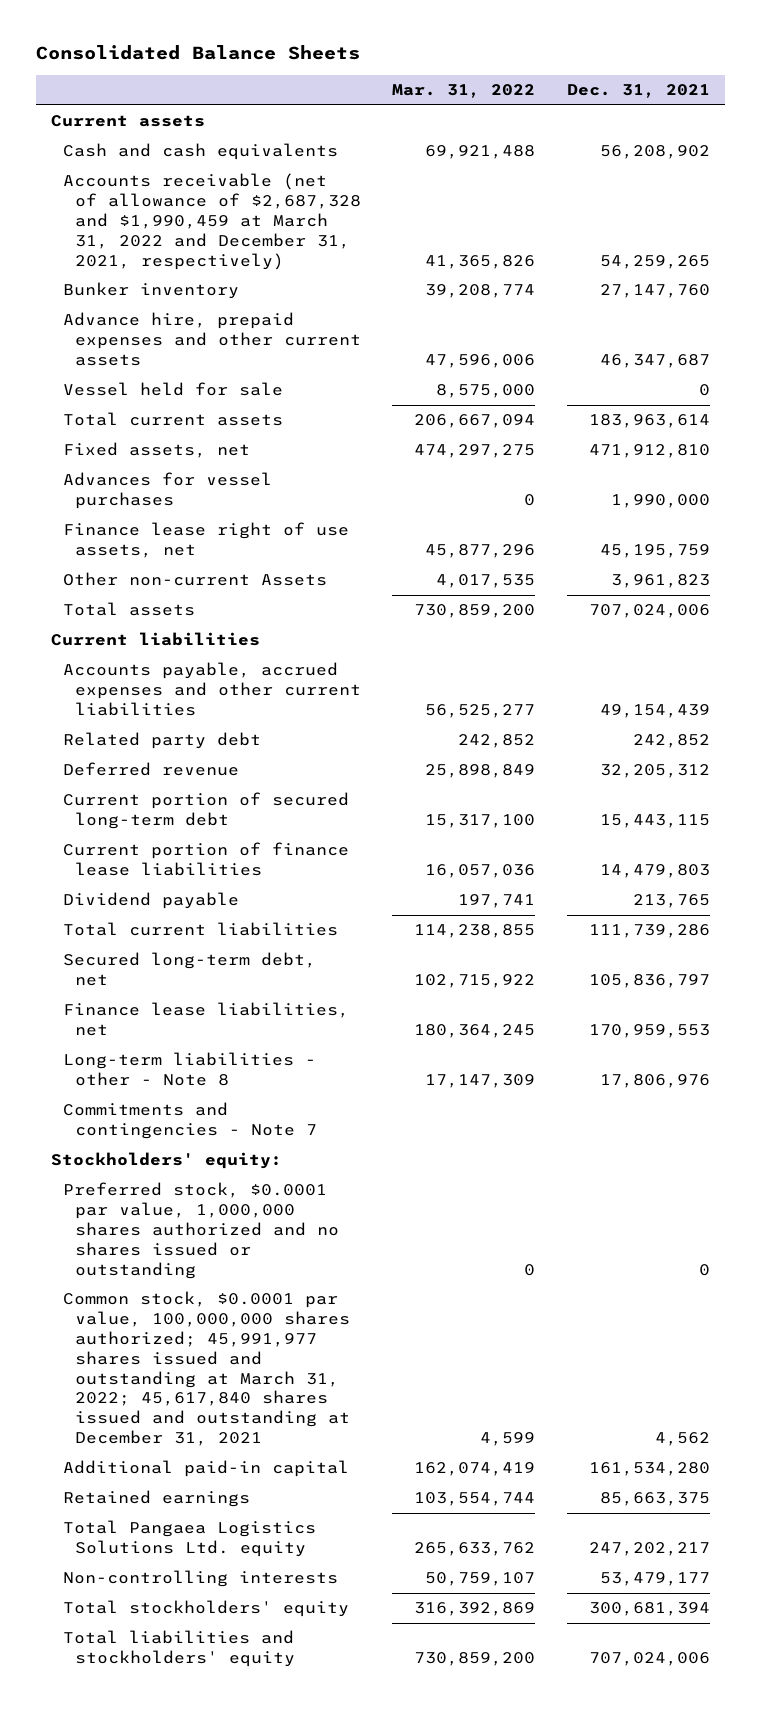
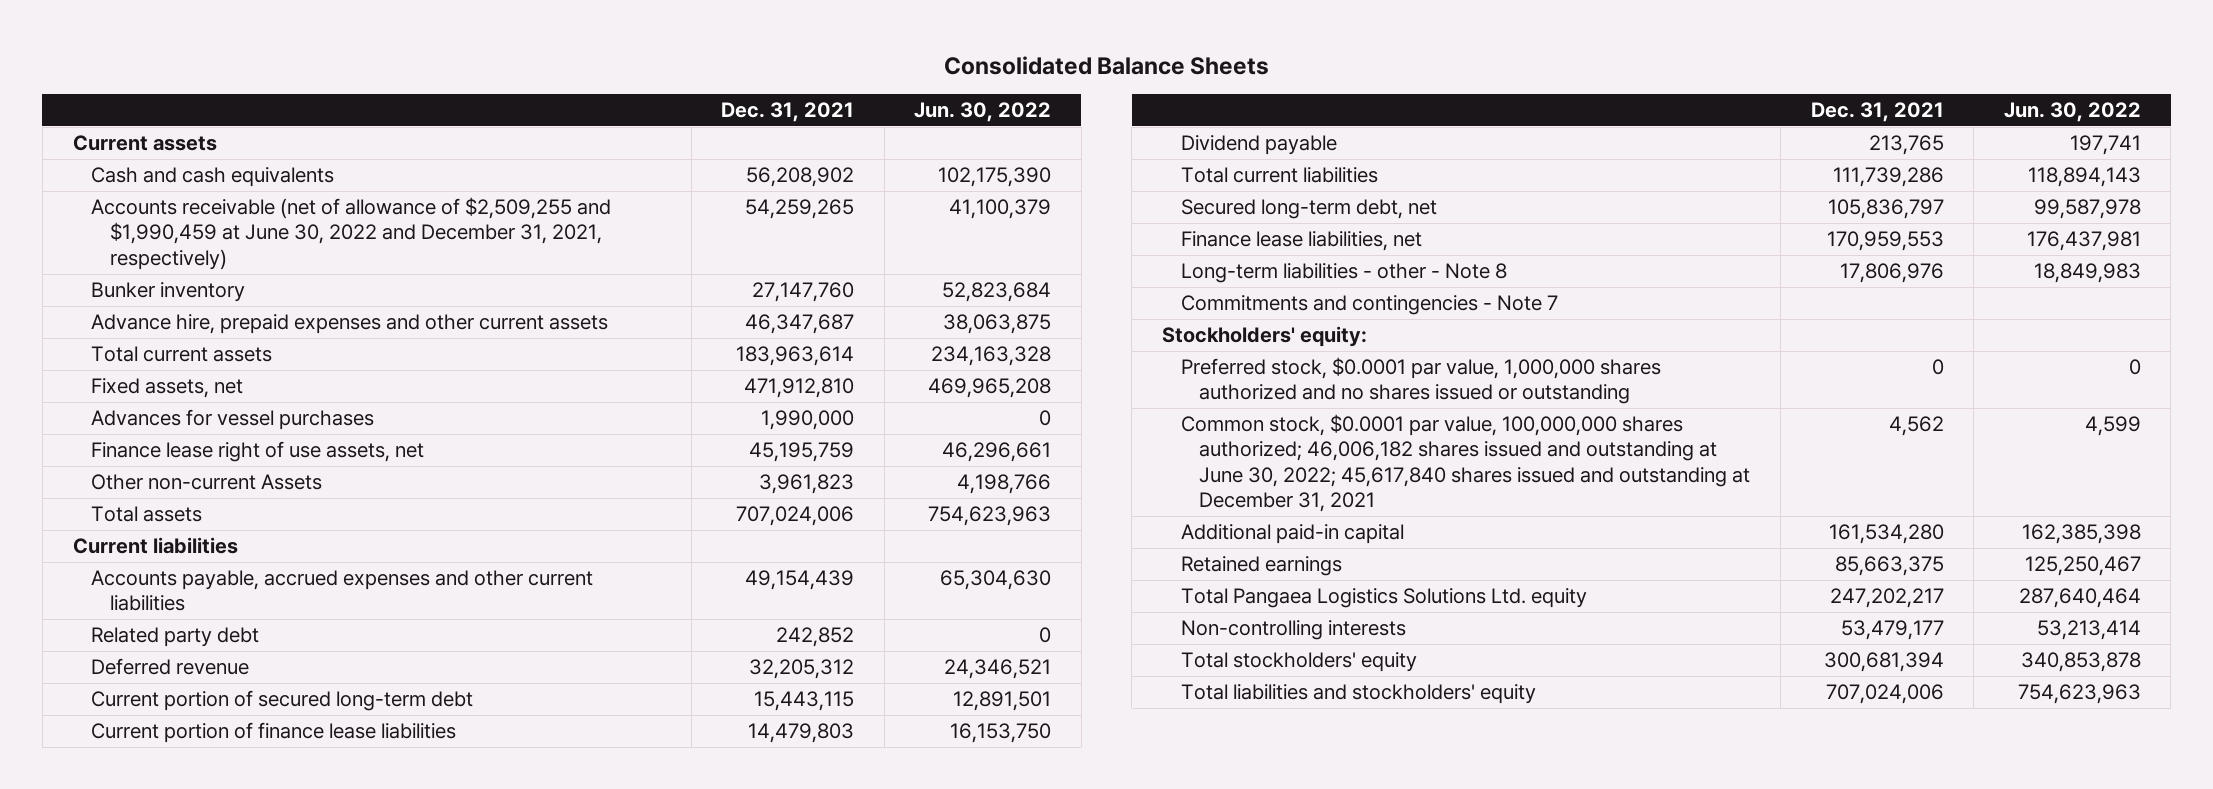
- | Mar. 31, 2022 | Dec. 31, 2021
+ | Dec. 31, 2021 | Jun. 30, 2022
- Accounts receivable (net of allowance of $2,687,328 and $1,990,459 at March 31, 2022 and December 31, 2021, respectively) | 41,365,826 | 54,259,265
+ Accounts receivable (net of allowance of $2,509,255 and $1,990,459 at June 30, 2022 and December 31, 2021, respectively) | 54,259,265 | 41,100,379
- Vessel held for sale | 8,575,000 | 0
- Common stock, $0.0001 par value, 100,000,000 shares authorized; 45,991,977 shares issued and outstanding at March 31, 2022; 45,617,840 shares issued and outstanding at December 31, 2021 | 4,599 | 4,562
+ Common stock, $0.0001 par value, 100,000,000 shares authorized; 46,006,182 shares issued and outstanding at June 30, 2022; 45,617,840 shares issued and outstanding at December 31, 2021 | 4,562 | 4,599

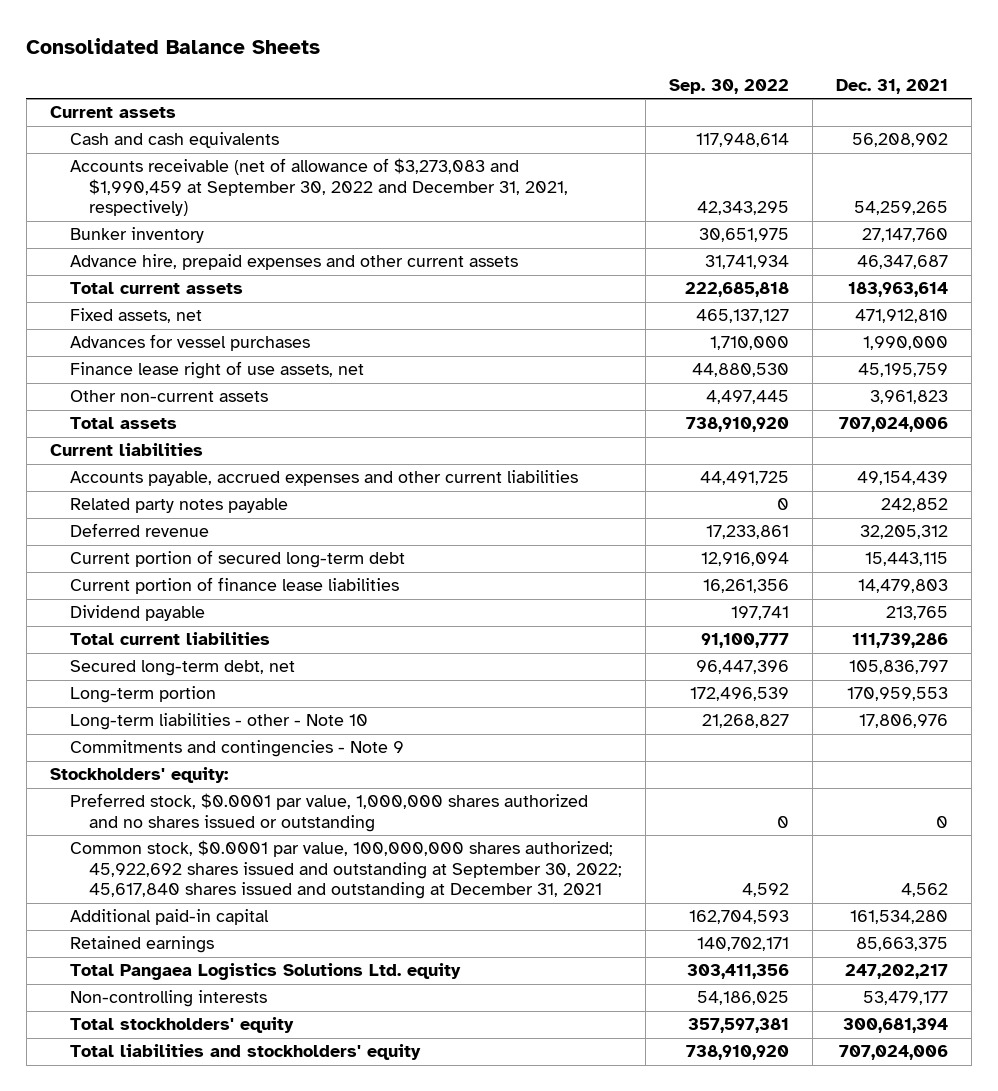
- | Dec. 31, 2021 | Jun. 30, 2022
+ | Sep. 30, 2022 | Dec. 31, 2021
- Accounts receivable (net of allowance of $2,509,255 and $1,990,459 at June 30, 2022 and December 31, 2021, respectively) | 54,259,265 | 41,100,379
+ Accounts receivable (net of allowance of $3,273,083 and $1,990,459 at September 30, 2022 and December 31, 2021, respectively) | 42,343,295 | 54,259,265
- Other non-current Assets | 3,961,823 | 4,198,766
+ Other non-current assets | 4,497,445 | 3,961,823
- Related party debt | 242,852 | 0
+ Related party notes payable | 0 | 242,852
- Finance lease liabilities, net | 170,959,553 | 176,437,981
- Long-term liabilities - other - Note 8 | 17,806,976 | 18,849,983
- Commitments and contingencies - Note 7
+ Long-term portion | 172,496,539 | 170,959,553
+ Long-term liabilities - other - Note 10 | 21,268,827 | 17,806,976
+ Commitments and contingencies - Note 9
- Common stock, $0.0001 par value, 100,000,000 shares authorized; 46,006,182 shares issued and outstanding at June 30, 2022; 45,617,840 shares issued and outstanding at December 31, 2021 | 4,562 | 4,599
+ Common stock, $0.0001 par value, 100,000,000 shares authorized; 45,922,692 shares issued and outstanding at September 30, 2022; 45,617,840 shares issued and outstanding at December 31, 2021 | 4,592 | 4,562

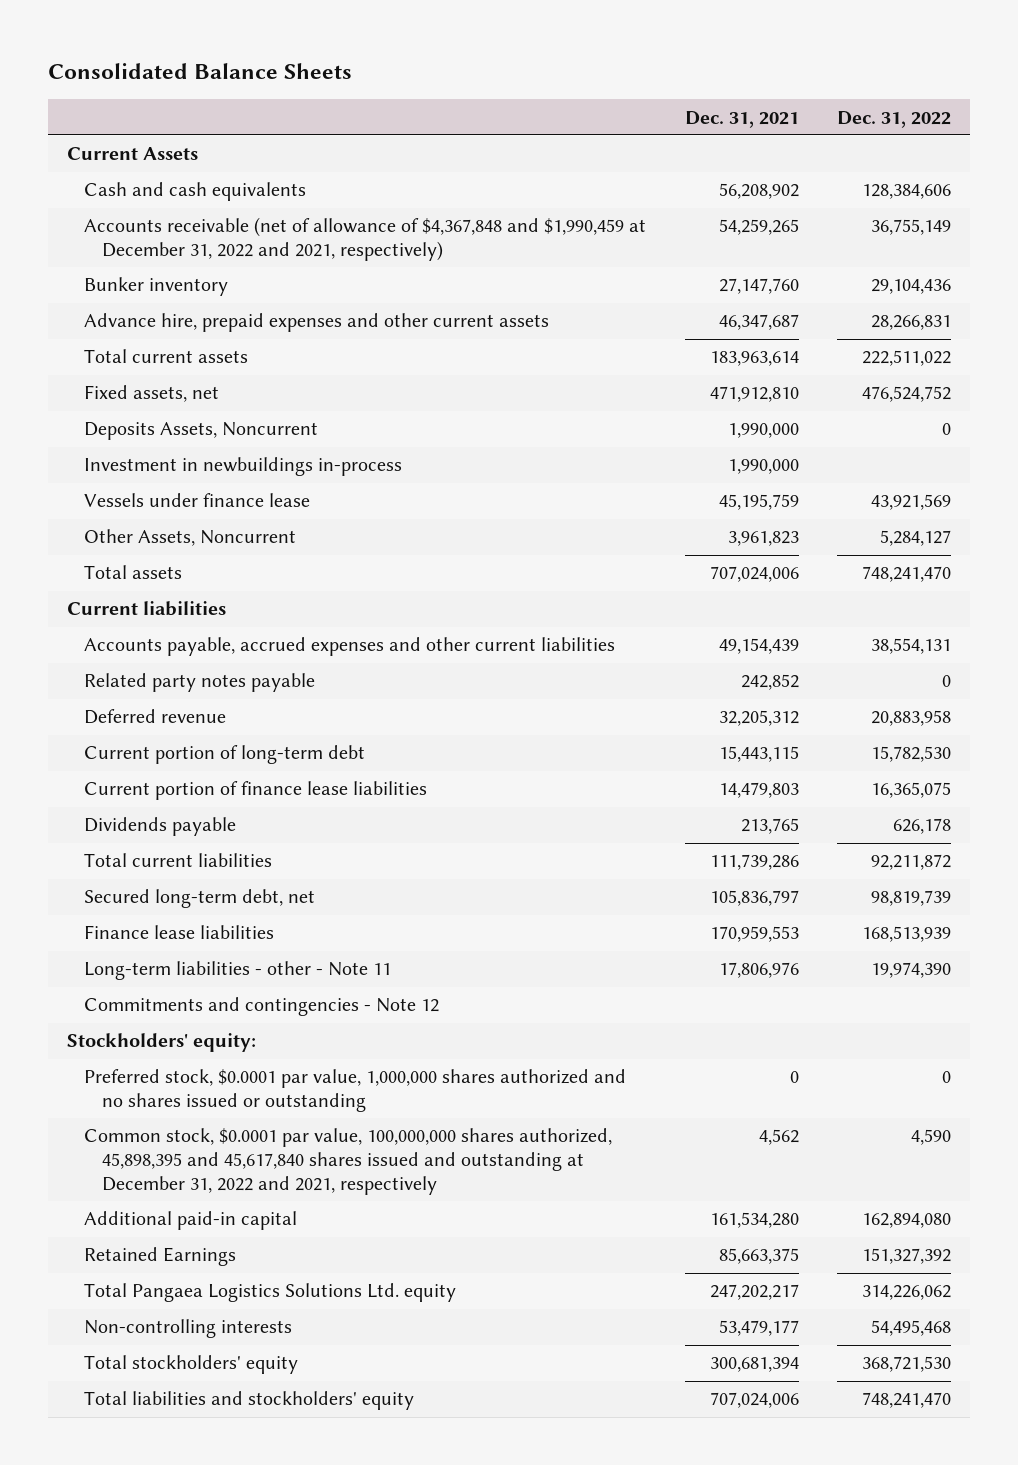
- | Sep. 30, 2022 | Dec. 31, 2021
+ | Dec. 31, 2021 | Dec. 31, 2022
- Current assets
+ Current Assets
- Accounts receivable (net of allowance of $3,273,083 and $1,990,459 at September 30, 2022 and December 31, 2021, respectively) | 42,343,295 | 54,259,265
+ Accounts receivable (net of allowance of $4,367,848 and $1,990,459 at December 31, 2022 and 2021, respectively) | 54,259,265 | 36,755,149
- Advances for vessel purchases | 1,710,000 | 1,990,000
- Finance lease right of use assets, net | 44,880,530 | 45,195,759
- Other non-current assets | 4,497,445 | 3,961,823
+ Deposits Assets, Noncurrent | 1,990,000 | 0
+ Investment in newbuildings in-process | 1,990,000 |
+ Vessels under finance lease | 45,195,759 | 43,921,569
+ Other Assets, Noncurrent | 3,961,823 | 5,284,127
- Current portion of secured long-term debt | 12,916,094 | 15,443,115
+ Current portion of long-term debt | 15,443,115 | 15,782,530
- Dividend payable | 197,741 | 213,765
+ Dividends payable | 213,765 | 626,178
- Long-term portion | 172,496,539 | 170,959,553
- Long-term liabilities - other - Note 10 | 21,268,827 | 17,806,976
- Commitments and contingencies - Note 9
+ Finance lease liabilities | 170,959,553 | 168,513,939
+ Long-term liabilities - other - Note 11 | 17,806,976 | 19,974,390
+ Commitments and contingencies - Note 12
- Common stock, $0.0001 par value, 100,000,000 shares authorized; 45,922,692 shares issued and outstanding at September 30, 2022; 45,617,840 shares issued and outstanding at December 31, 2021 | 4,592 | 4,562
+ Common stock, $0.0001 par value, 100,000,000 shares authorized, 45,898,395 and 45,617,840 shares issued and outstanding at December 31, 2022 and 2021, respectively | 4,562 | 4,590
- Retained earnings | 140,702,171 | 85,663,375
+ Retained Earnings | 85,663,375 | 151,327,392

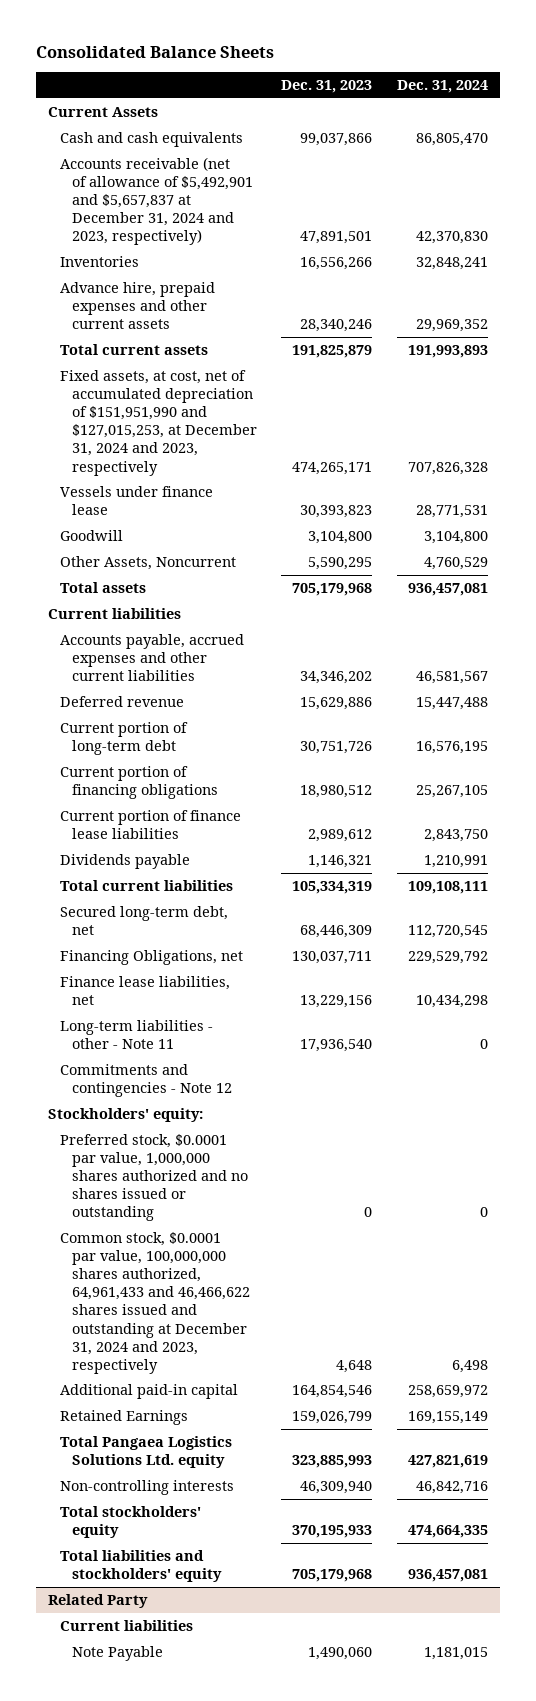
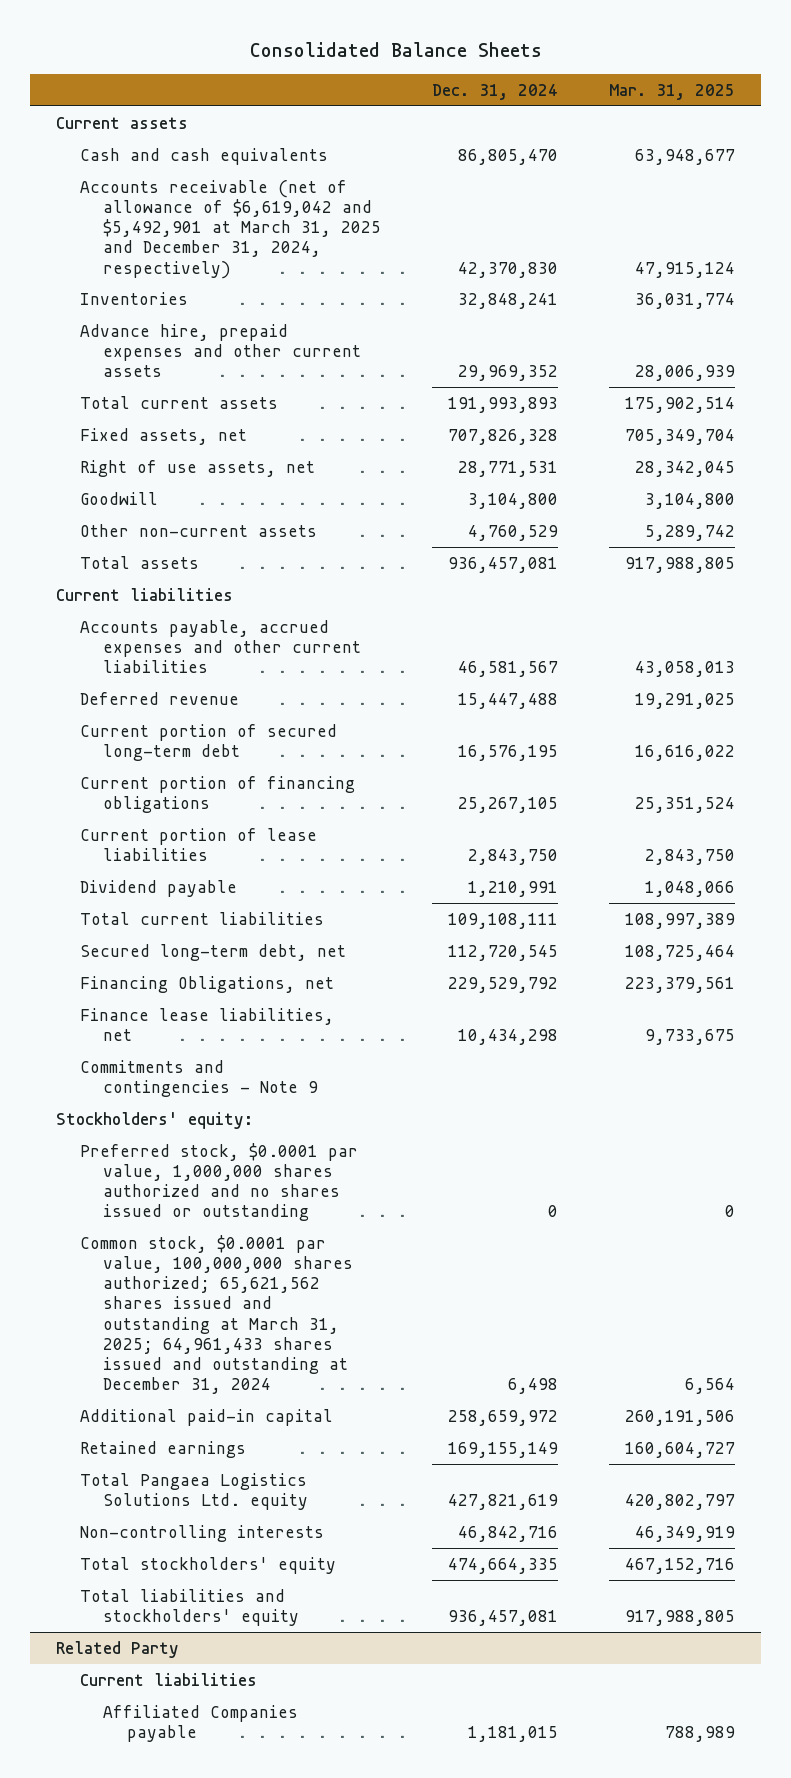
- | Dec. 31, 2023 | Dec. 31, 2024
+ | Dec. 31, 2024 | Mar. 31, 2025
- Current Assets
+ Current assets
- Accounts receivable (net of allowance of $5,492,901 and $5,657,837 at December 31, 2024 and 2023, respectively) | 47,891,501 | 42,370,830
+ Accounts receivable (net of allowance of $6,619,042 and $5,492,901 at March 31, 2025 and December 31, 2024, respectively) | 42,370,830 | 47,915,124
- Fixed assets, at cost, net of accumulated depreciation of $151,951,990 and $127,015,253, at December 31, 2024 and 2023, respectively | 474,265,171 | 707,826,328
- Vessels under finance lease | 30,393,823 | 28,771,531
+ Fixed assets, net | 707,826,328 | 705,349,704
+ Right of use assets, net | 28,771,531 | 28,342,045
- Other Assets, Noncurrent | 5,590,295 | 4,760,529
+ Other non-current assets | 4,760,529 | 5,289,742
- Current portion of long-term debt | 30,751,726 | 16,576,195
+ Current portion of secured long-term debt | 16,576,195 | 16,616,022
- Current portion of finance lease liabilities | 2,989,612 | 2,843,750
- Dividends payable | 1,146,321 | 1,210,991
+ Current portion of lease liabilities | 2,843,750 | 2,843,750
+ Dividend payable | 1,210,991 | 1,048,066
- Long-term liabilities - other - Note 11 | 17,936,540 | 0
- Commitments and contingencies - Note 12
+ Commitments and contingencies - Note 9
- Common stock, $0.0001 par value, 100,000,000 shares authorized, 64,961,433 and 46,466,622 shares issued and outstanding at December 31, 2024 and 2023, respectively | 4,648 | 6,498
+ Common stock, $0.0001 par value, 100,000,000 shares authorized; 65,621,562 shares issued and outstanding at March 31, 2025; 64,961,433 shares issued and outstanding at December 31, 2024 | 6,498 | 6,564
- Retained Earnings | 159,026,799 | 169,155,149
+ Retained earnings | 169,155,149 | 160,604,727
@ Related Party
- Note Payable | 1,490,060 | 1,181,015
+ Affiliated Companies payable | 1,181,015 | 788,989

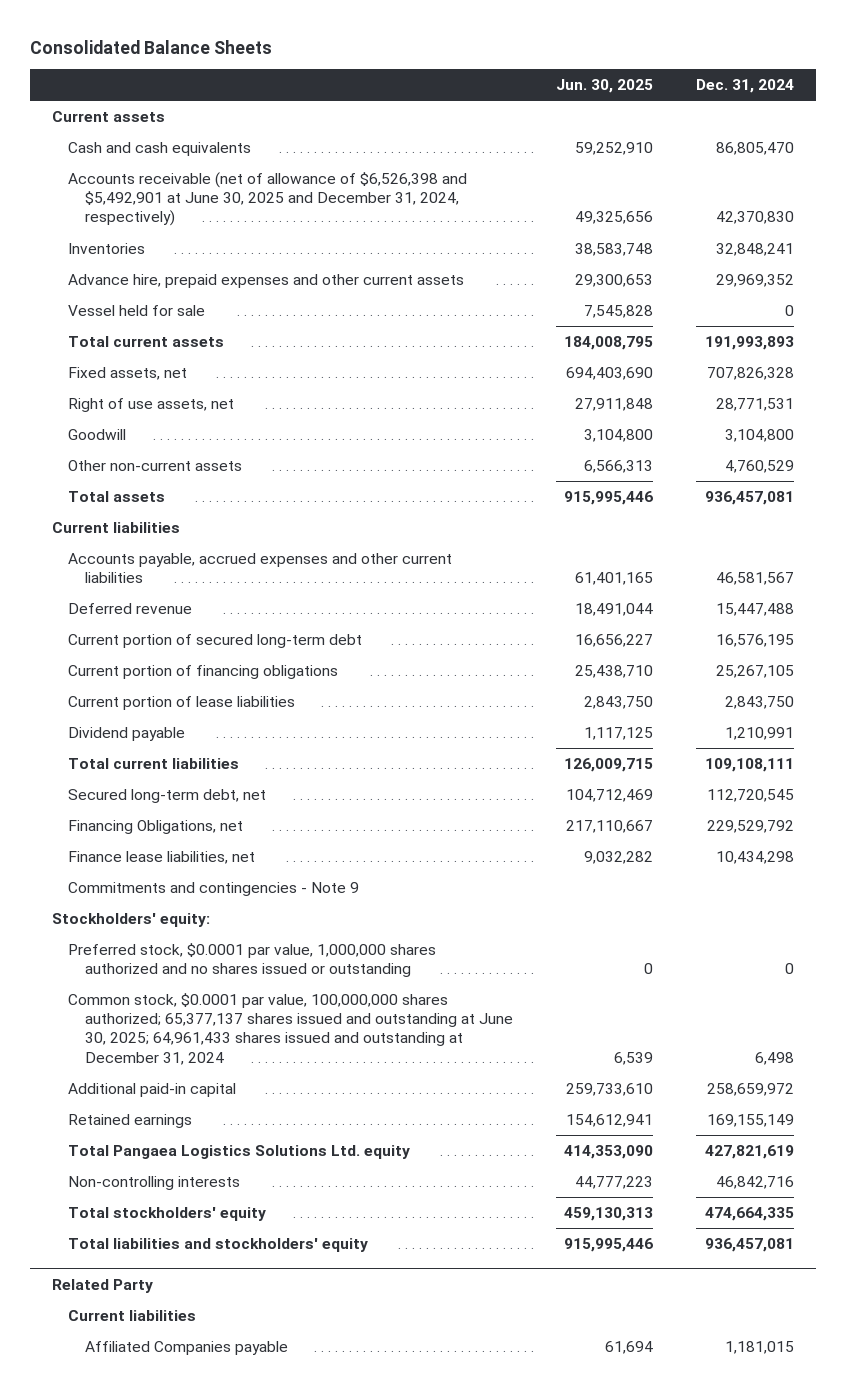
- | Dec. 31, 2024 | Mar. 31, 2025
+ | Jun. 30, 2025 | Dec. 31, 2024
- Accounts receivable (net of allowance of $6,619,042 and $5,492,901 at March 31, 2025 and December 31, 2024, respectively) | 42,370,830 | 47,915,124
+ Accounts receivable (net of allowance of $6,526,398 and $5,492,901 at June 30, 2025 and December 31, 2024, respectively) | 49,325,656 | 42,370,830
+ Vessel held for sale | 7,545,828 | 0
- Common stock, $0.0001 par value, 100,000,000 shares authorized; 65,621,562 shares issued and outstanding at March 31, 2025; 64,961,433 shares issued and outstanding at December 31, 2024 | 6,498 | 6,564
+ Common stock, $0.0001 par value, 100,000,000 shares authorized; 65,377,137 shares issued and outstanding at June 30, 2025; 64,961,433 shares issued and outstanding at December 31, 2024 | 6,539 | 6,498

